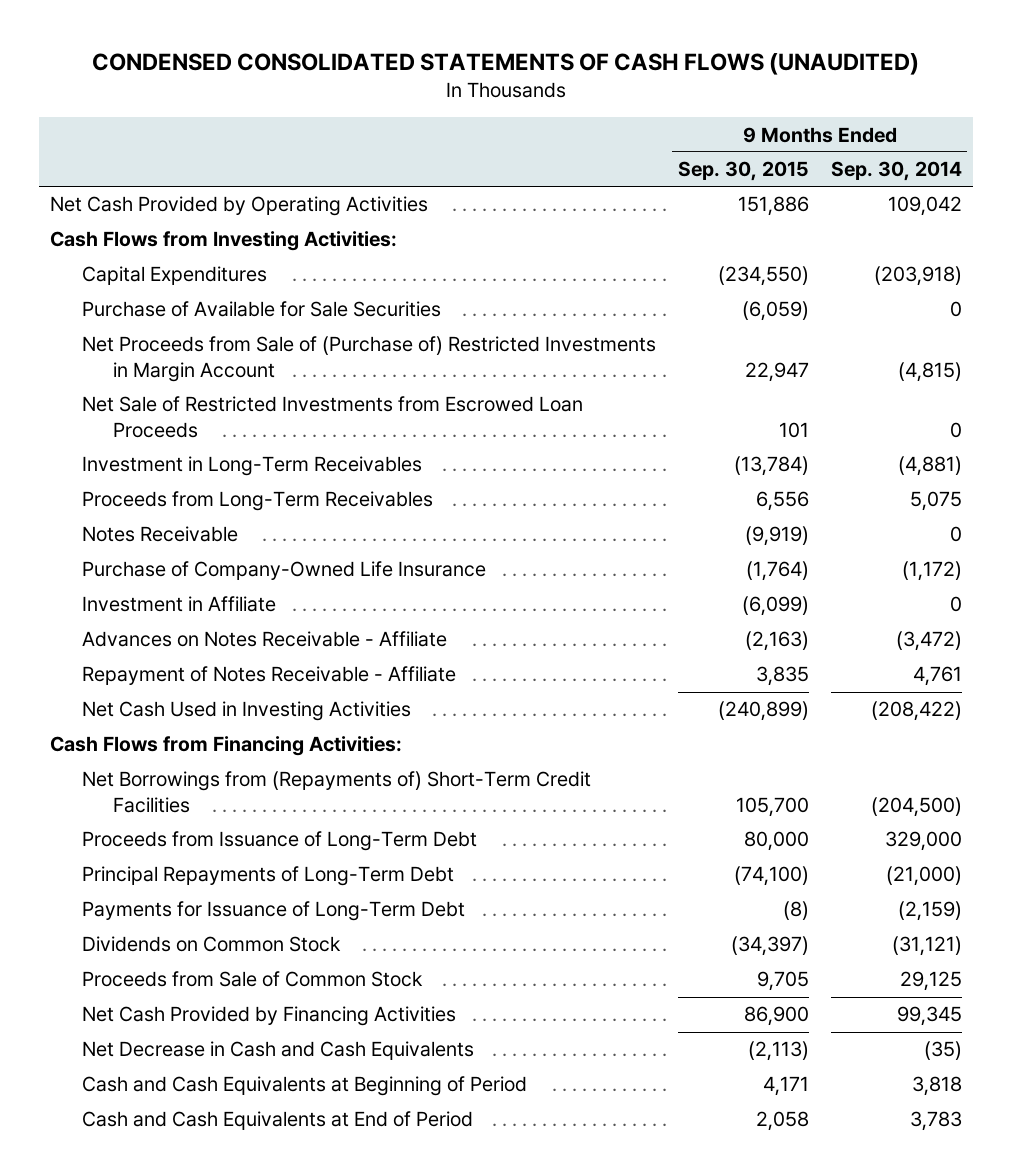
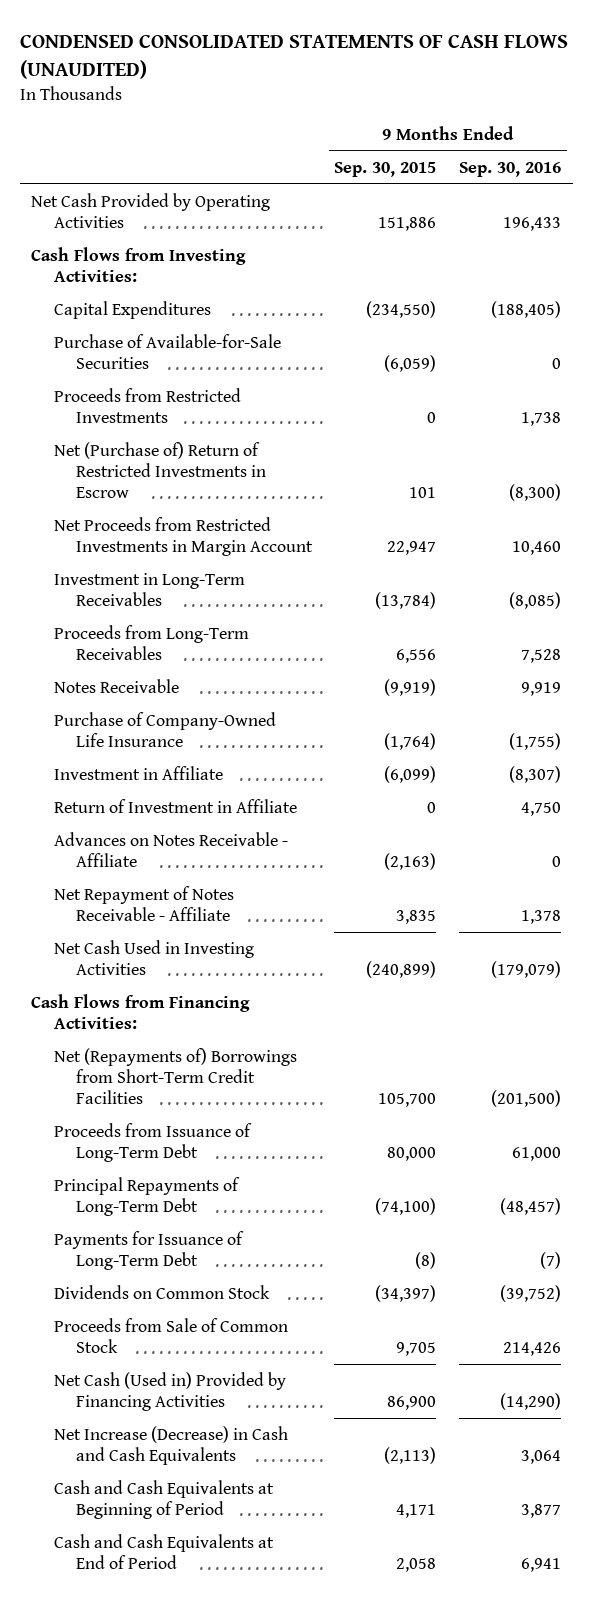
- | 9 Months Ended Sep. 30, 2015 | 9 Months Ended Sep. 30, 2014
+ | 9 Months Ended Sep. 30, 2015 | 9 Months Ended Sep. 30, 2016
- Purchase of Available for Sale Securities | (6,059) | 0
- Net Proceeds from Sale of (Purchase of) Restricted Investments in Margin Account | 22,947 | (4,815)
- Net Sale of Restricted Investments from Escrowed Loan Proceeds | 101 | 0
+ Purchase of Available-for-Sale Securities | (6,059) | 0
+ Proceeds from Restricted Investments | 0 | 1,738
+ Net (Purchase of) Return of Restricted Investments in Escrow | 101 | (8,300)
+ Net Proceeds from Restricted Investments in Margin Account | 22,947 | 10,460
+ Return of Investment in Affiliate | 0 | 4,750
- Repayment of Notes Receivable - Affiliate | 3,835 | 4,761
+ Net Repayment of Notes Receivable - Affiliate | 3,835 | 1,378
- Net Borrowings from (Repayments of) Short-Term Credit Facilities | 105,700 | (204,500)
+ Net (Repayments of) Borrowings from Short-Term Credit Facilities | 105,700 | (201,500)
- Net Cash Provided by Financing Activities | 86,900 | 99,345
- Net Decrease in Cash and Cash Equivalents | (2,113) | (35)
+ Net Cash (Used in) Provided by Financing Activities | 86,900 | (14,290)
+ Net Increase (Decrease) in Cash and Cash Equivalents | (2,113) | 3,064

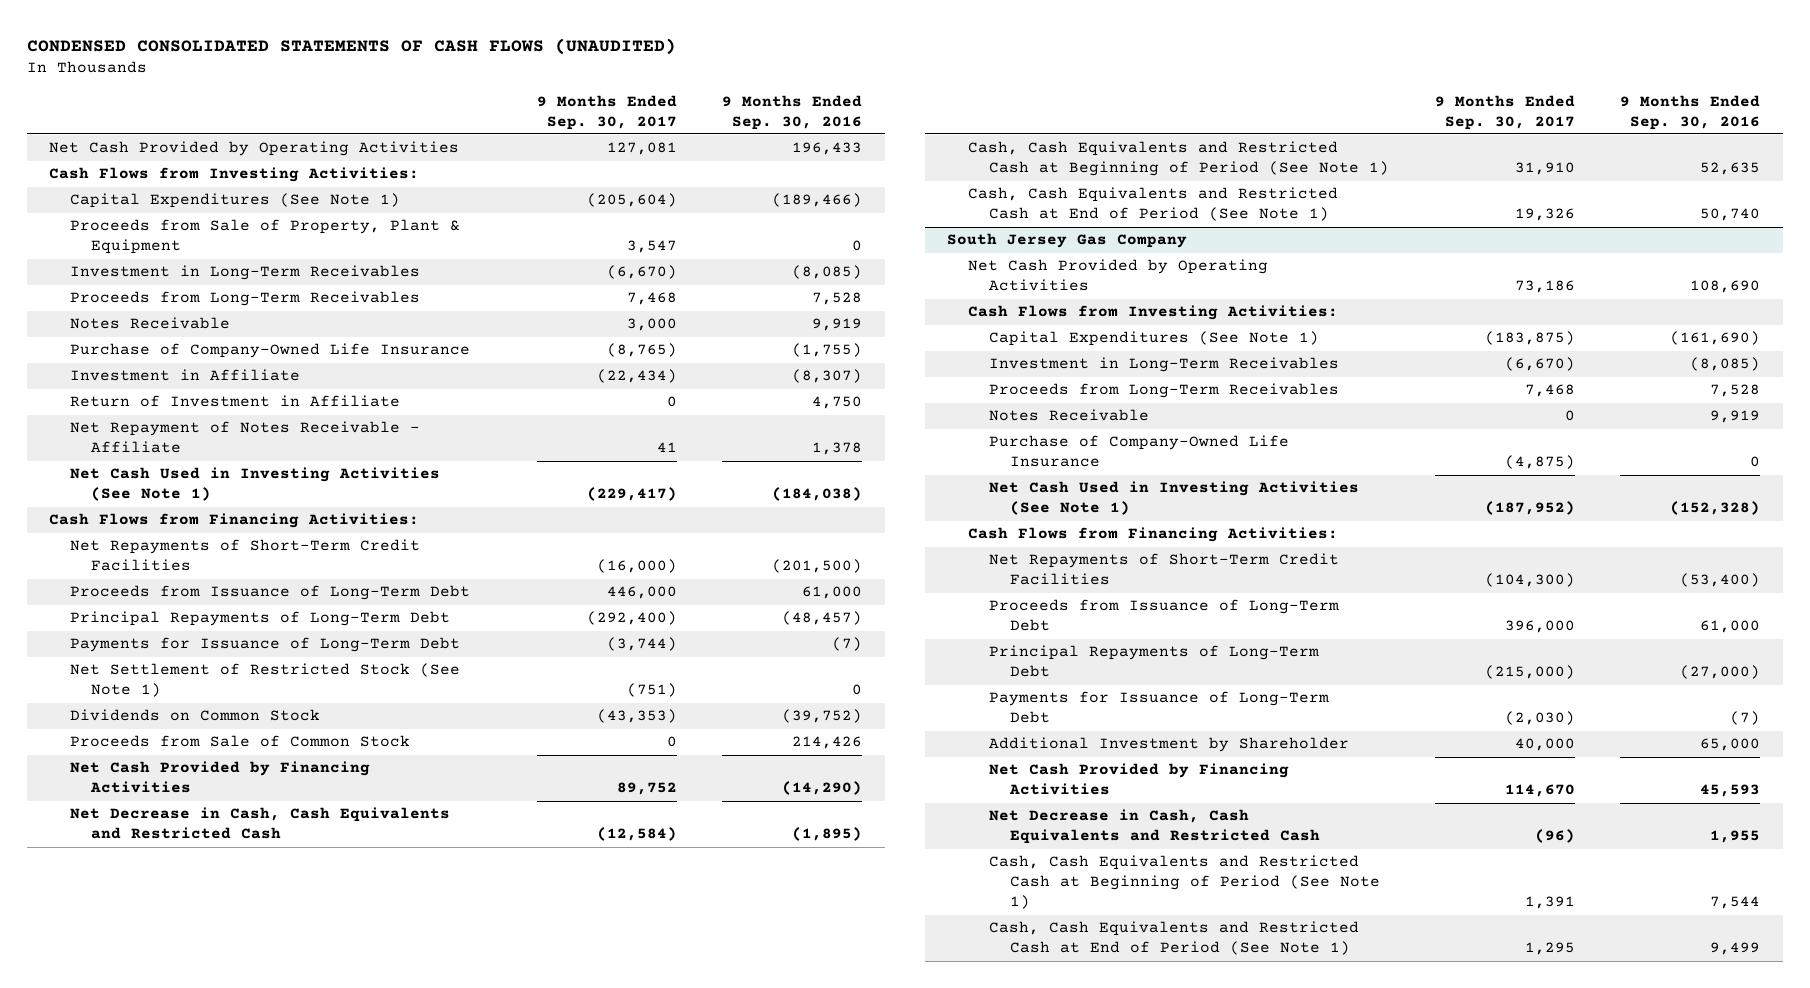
- | 9 Months Ended Sep. 30, 2015 | 9 Months Ended Sep. 30, 2016
+ | 9 Months Ended Sep. 30, 2017 | 9 Months Ended Sep. 30, 2016
- Capital Expenditures | (234,550) | (188,405)
- Purchase of Available-for-Sale Securities | (6,059) | 0
- Proceeds from Restricted Investments | 0 | 1,738
- Net (Purchase of) Return of Restricted Investments in Escrow | 101 | (8,300)
- Net Proceeds from Restricted Investments in Margin Account | 22,947 | 10,460
+ Capital Expenditures (See Note 1) | (205,604) | (189,466)
+ Proceeds from Sale of Property, Plant & Equipment | 3,547 | 0
- Advances on Notes Receivable - Affiliate | (2,163) | 0
- Net Cash Used in Investing Activities | (240,899) | (179,079)
+ Net Cash Used in Investing Activities (See Note 1) | (229,417) | (184,038)
- Net (Repayments of) Borrowings from Short-Term Credit Facilities | 105,700 | (201,500)
+ Net Repayments of Short-Term Credit Facilities | (16,000) | (201,500)
+ Net Settlement of Restricted Stock (See Note 1) | (751) | 0
- Net Cash (Used in) Provided by Financing Activities | 86,900 | (14,290)
- Net Increase (Decrease) in Cash and Cash Equivalents | (2,113) | 3,064
- Cash and Cash Equivalents at Beginning of Period | 4,171 | 3,877
- Cash and Cash Equivalents at End of Period | 2,058 | 6,941
+ Net Cash Provided by Financing Activities | 89,752 | (14,290)
+ Net Decrease in Cash, Cash Equivalents and Restricted Cash | (12,584) | (1,895)
+ Cash, Cash Equivalents and Restricted Cash at Beginning of Period (See Note 1) | 31,910 | 52,635
+ Cash, Cash Equivalents and Restricted Cash at End of Period (See Note 1) | 19,326 | 50,740
+ South Jersey Gas Company
+ Net Cash Provided by Operating Activities | 73,186 | 108,690
+ Cash Flows from Investing Activities:
+ Capital Expenditures (See Note 1) | (183,875) | (161,690)
+ Investment in Long-Term Receivables | (6,670) | (8,085)
+ Proceeds from Long-Term Receivables | 7,468 | 7,528
+ Notes Receivable | 0 | 9,919
+ Purchase of Company-Owned Life Insurance | (4,875) | 0
+ Net Cash Used in Investing Activities (See Note 1) | (187,952) | (152,328)
+ Cash Flows from Financing Activities:
+ Net Repayments of Short-Term Credit Facilities | (104,300) | (53,400)
+ Proceeds from Issuance of Long-Term Debt | 396,000 | 61,000
+ Principal Repayments of Long-Term Debt | (215,000) | (27,000)
+ Payments for Issuance of Long-Term Debt | (2,030) | (7)
+ Additional Investment by Shareholder | 40,000 | 65,000
+ Net Cash Provided by Financing Activities | 114,670 | 45,593
+ Net Decrease in Cash, Cash Equivalents and Restricted Cash | (96) | 1,955
+ Cash, Cash Equivalents and Restricted Cash at Beginning of Period (See Note 1) | 1,391 | 7,544
+ Cash, Cash Equivalents and Restricted Cash at End of Period (See Note 1) | 1,295 | 9,499

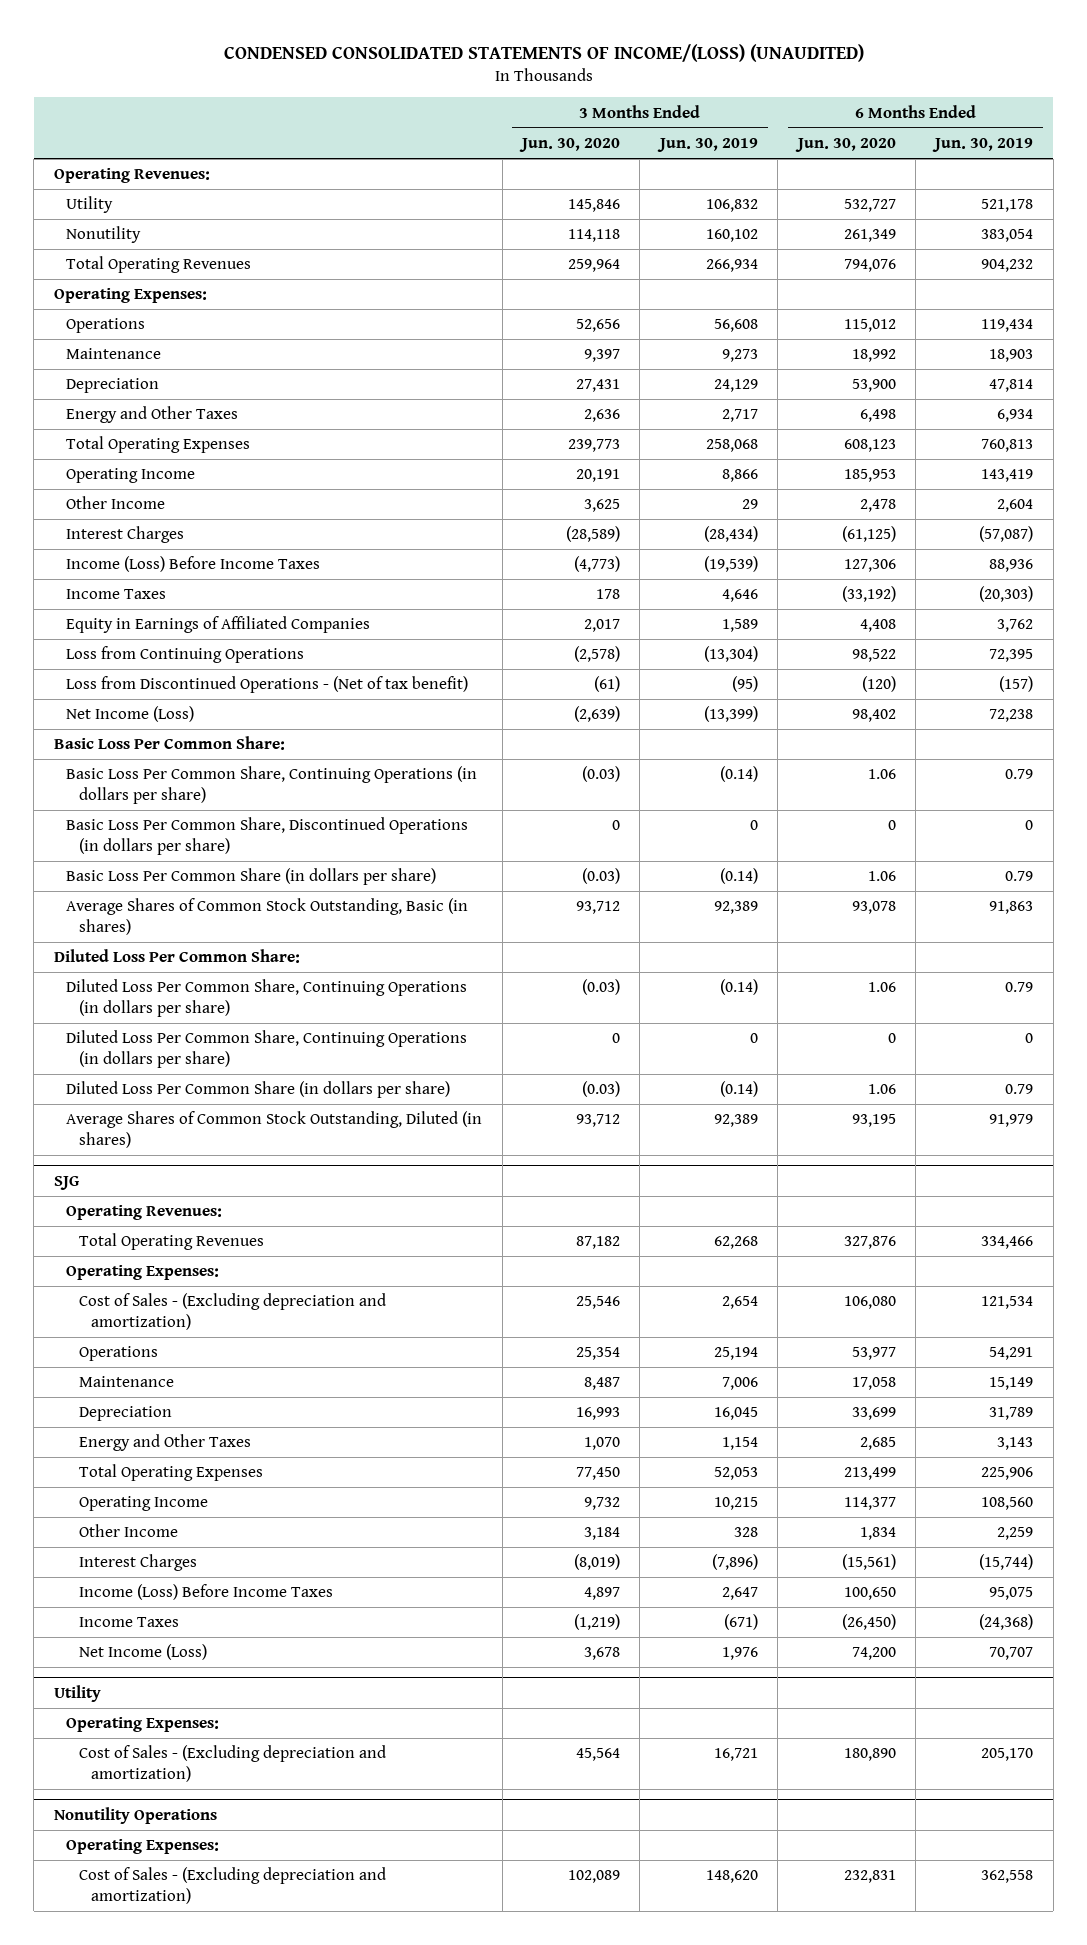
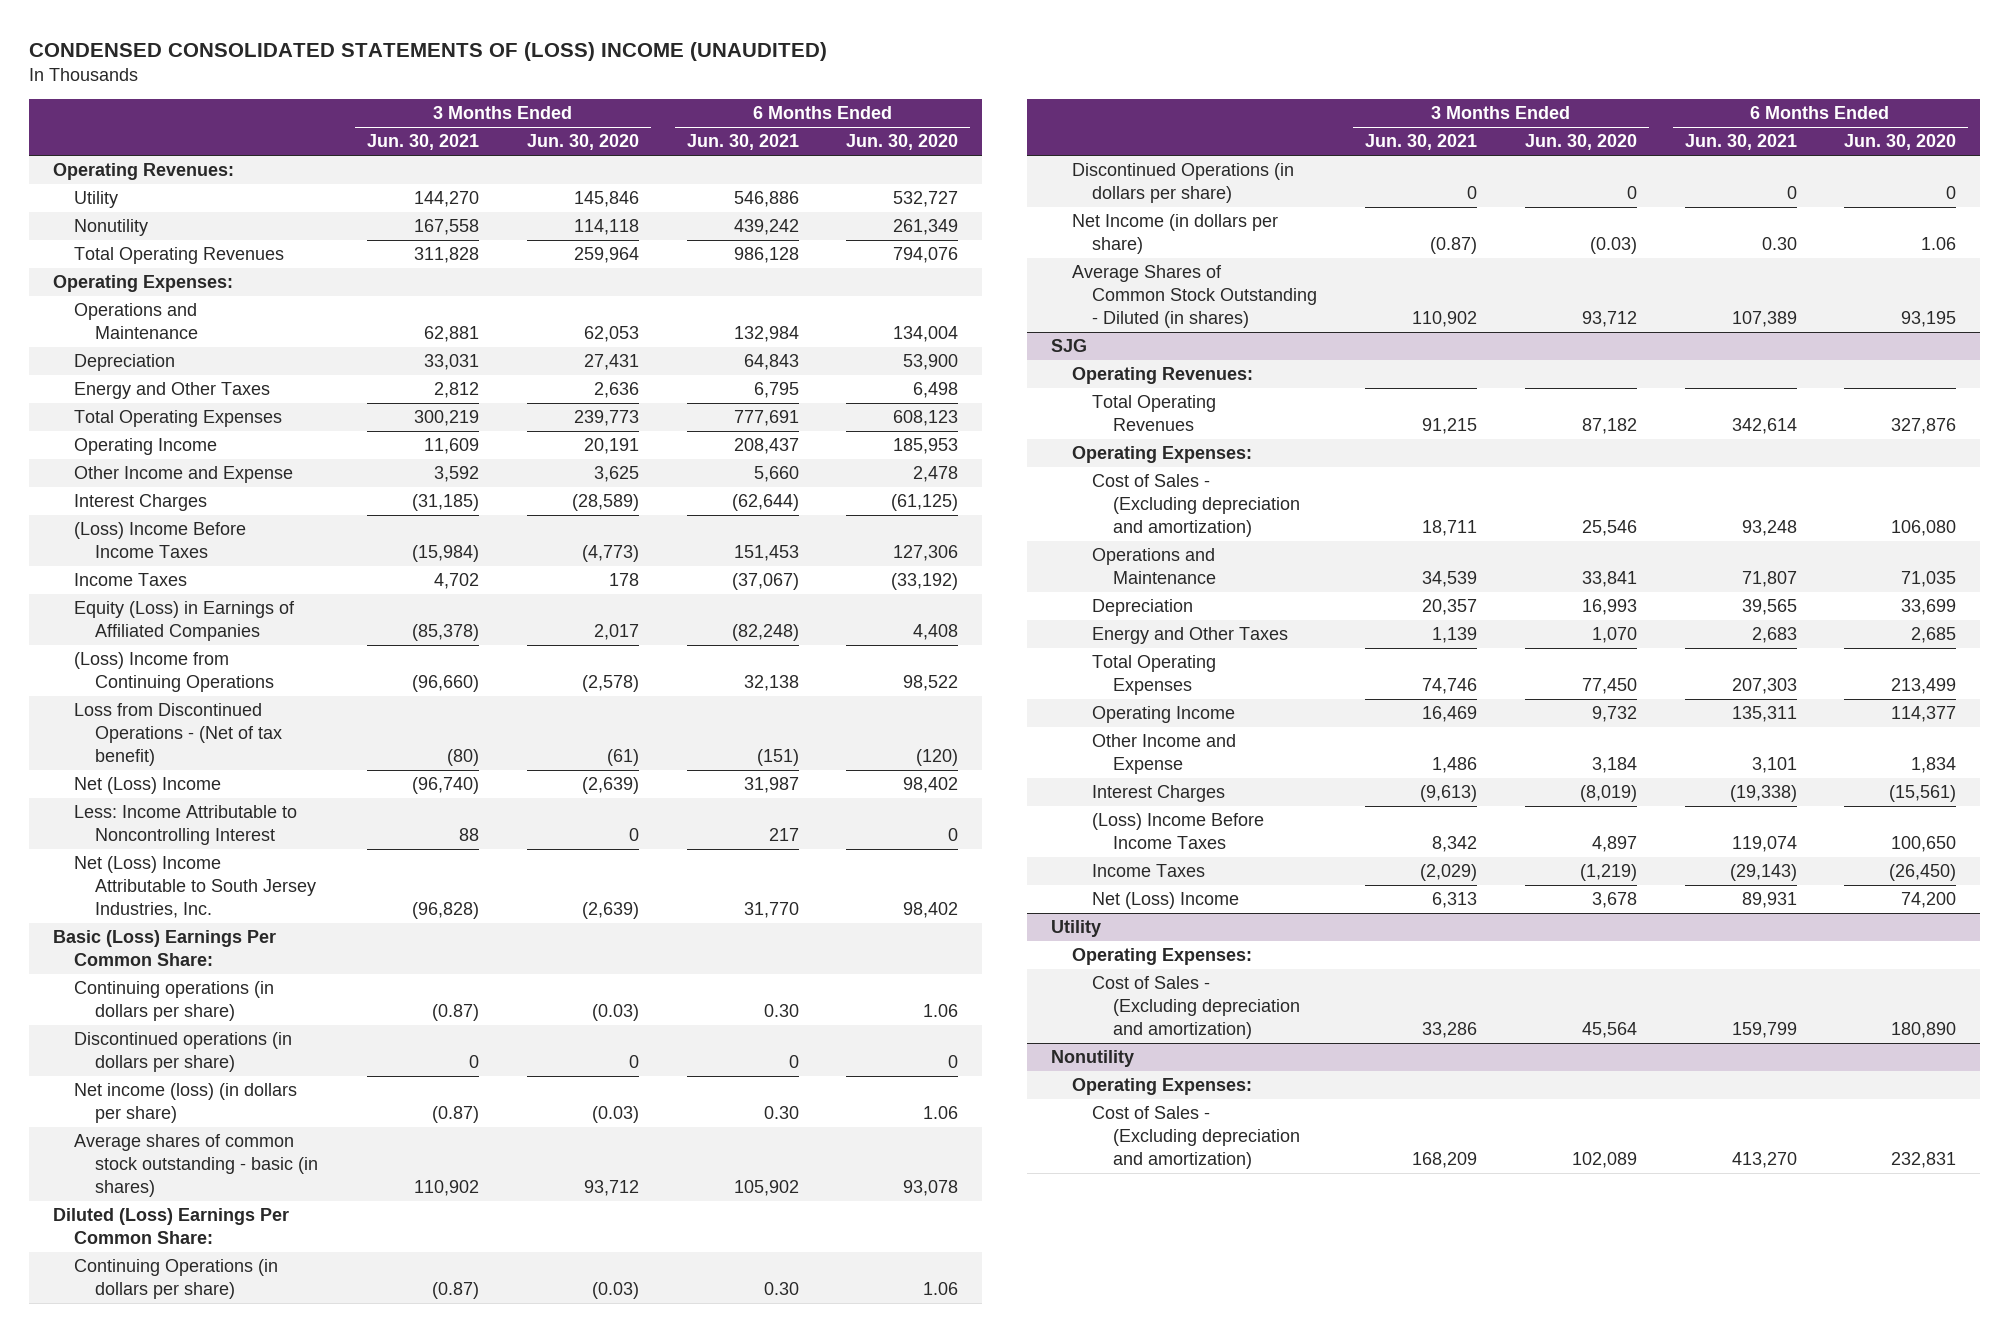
- CONDENSED CONSOLIDATED STATEMENTS OF INCOME/(LOSS) (UNAUDITED)
+ CONDENSED CONSOLIDATED STATEMENTS OF (LOSS) INCOME (UNAUDITED)
- | 3 Months Ended Jun. 30, 2020 | 3 Months Ended Jun. 30, 2019 | 6 Months Ended Jun. 30, 2020 | 6 Months Ended Jun. 30, 2019
+ | 3 Months Ended Jun. 30, 2021 | 3 Months Ended Jun. 30, 2020 | 6 Months Ended Jun. 30, 2021 | 6 Months Ended Jun. 30, 2020
- Operations | 52,656 | 56,608 | 115,012 | 119,434
- Maintenance | 9,397 | 9,273 | 18,992 | 18,903
+ Operations and Maintenance | 62,881 | 62,053 | 132,984 | 134,004
- Other Income | 3,625 | 29 | 2,478 | 2,604
+ Other Income and Expense | 3,592 | 3,625 | 5,660 | 2,478
- Income (Loss) Before Income Taxes | (4,773) | (19,539) | 127,306 | 88,936
+ (Loss) Income Before Income Taxes | (15,984) | (4,773) | 151,453 | 127,306
- Equity in Earnings of Affiliated Companies | 2,017 | 1,589 | 4,408 | 3,762
- Loss from Continuing Operations | (2,578) | (13,304) | 98,522 | 72,395
+ Equity (Loss) in Earnings of Affiliated Companies | (85,378) | 2,017 | (82,248) | 4,408
+ (Loss) Income from Continuing Operations | (96,660) | (2,578) | 32,138 | 98,522
- Net Income (Loss) | (2,639) | (13,399) | 98,402 | 72,238
- Basic Loss Per Common Share:
- Basic Loss Per Common Share, Continuing Operations (in dollars per share) | (0.03) | (0.14) | 1.06 | 0.79
- Basic Loss Per Common Share, Discontinued Operations (in dollars per share) | 0 | 0 | 0 | 0
- Basic Loss Per Common Share (in dollars per share) | (0.03) | (0.14) | 1.06 | 0.79
- Average Shares of Common Stock Outstanding, Basic (in shares) | 93,712 | 92,389 | 93,078 | 91,863
- Diluted Loss Per Common Share:
- Diluted Loss Per Common Share, Continuing Operations (in dollars per share) | (0.03) | (0.14) | 1.06 | 0.79
- Diluted Loss Per Common Share, Continuing Operations (in dollars per share) | 0 | 0 | 0 | 0
- Diluted Loss Per Common Share (in dollars per share) | (0.03) | (0.14) | 1.06 | 0.79
- Average Shares of Common Stock Outstanding, Diluted (in shares) | 93,712 | 92,389 | 93,195 | 91,979
+ Net (Loss) Income | (96,740) | (2,639) | 31,987 | 98,402
+ Less: Income Attributable to Noncontrolling Interest | 88 | 0 | 217 | 0
+ Net (Loss) Income Attributable to South Jersey Industries, Inc. | (96,828) | (2,639) | 31,770 | 98,402
+ Basic (Loss) Earnings Per Common Share:
+ Continuing operations (in dollars per share) | (0.87) | (0.03) | 0.30 | 1.06
+ Discontinued operations (in dollars per share) | 0 | 0 | 0 | 0
+ Net income (loss) (in dollars per share) | (0.87) | (0.03) | 0.30 | 1.06
+ Average shares of common stock outstanding - basic (in shares) | 110,902 | 93,712 | 105,902 | 93,078
+ Diluted (Loss) Earnings Per Common Share:
+ Continuing Operations (in dollars per share) | (0.87) | (0.03) | 0.30 | 1.06
+ Discontinued Operations (in dollars per share) | 0 | 0 | 0 | 0
+ Net Income (in dollars per share) | (0.87) | (0.03) | 0.30 | 1.06
+ Average Shares of Common Stock Outstanding - Diluted (in shares) | 110,902 | 93,712 | 107,389 | 93,195
@ SJG
- Operations | 25,354 | 25,194 | 53,977 | 54,291
- Maintenance | 8,487 | 7,006 | 17,058 | 15,149
+ Operations and Maintenance | 34,539 | 33,841 | 71,807 | 71,035
- Other Income | 3,184 | 328 | 1,834 | 2,259
+ Other Income and Expense | 1,486 | 3,184 | 3,101 | 1,834
- Income (Loss) Before Income Taxes | 4,897 | 2,647 | 100,650 | 95,075
+ (Loss) Income Before Income Taxes | 8,342 | 4,897 | 119,074 | 100,650
- Net Income (Loss) | 3,678 | 1,976 | 74,200 | 70,707
+ Net (Loss) Income | 6,313 | 3,678 | 89,931 | 74,200
- Nonutility Operations
+ Nonutility

